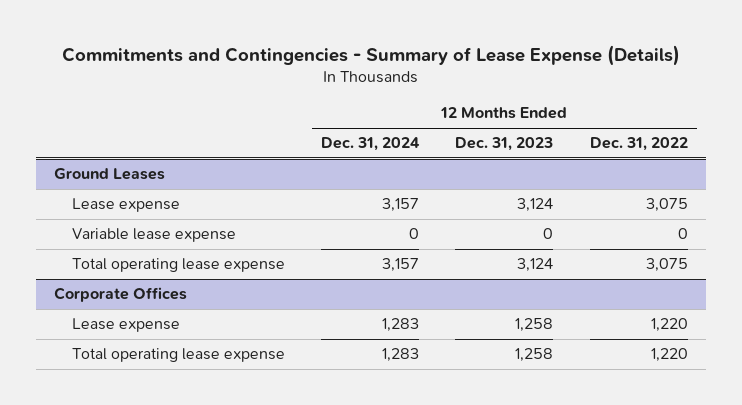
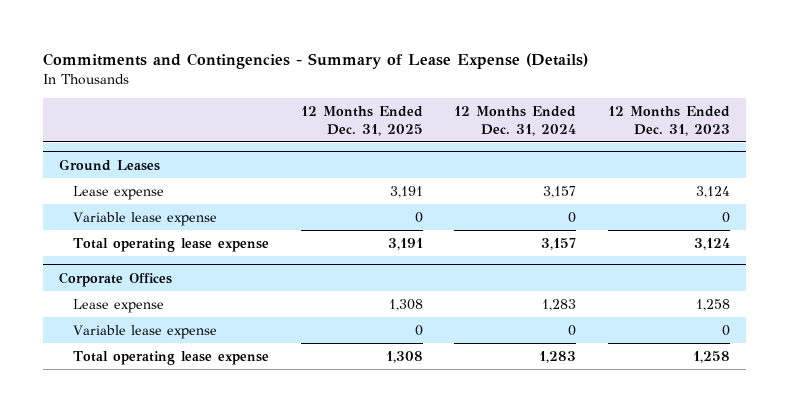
- | 12 Months Ended Dec. 31, 2024 | 12 Months Ended Dec. 31, 2023 | 12 Months Ended Dec. 31, 2022
+ | 12 Months Ended Dec. 31, 2025 | 12 Months Ended Dec. 31, 2024 | 12 Months Ended Dec. 31, 2023
@ Corporate Offices
+ Variable lease expense | 0 | 0 | 0

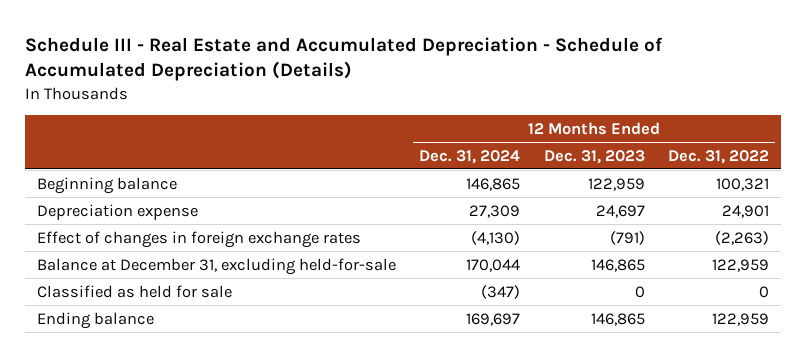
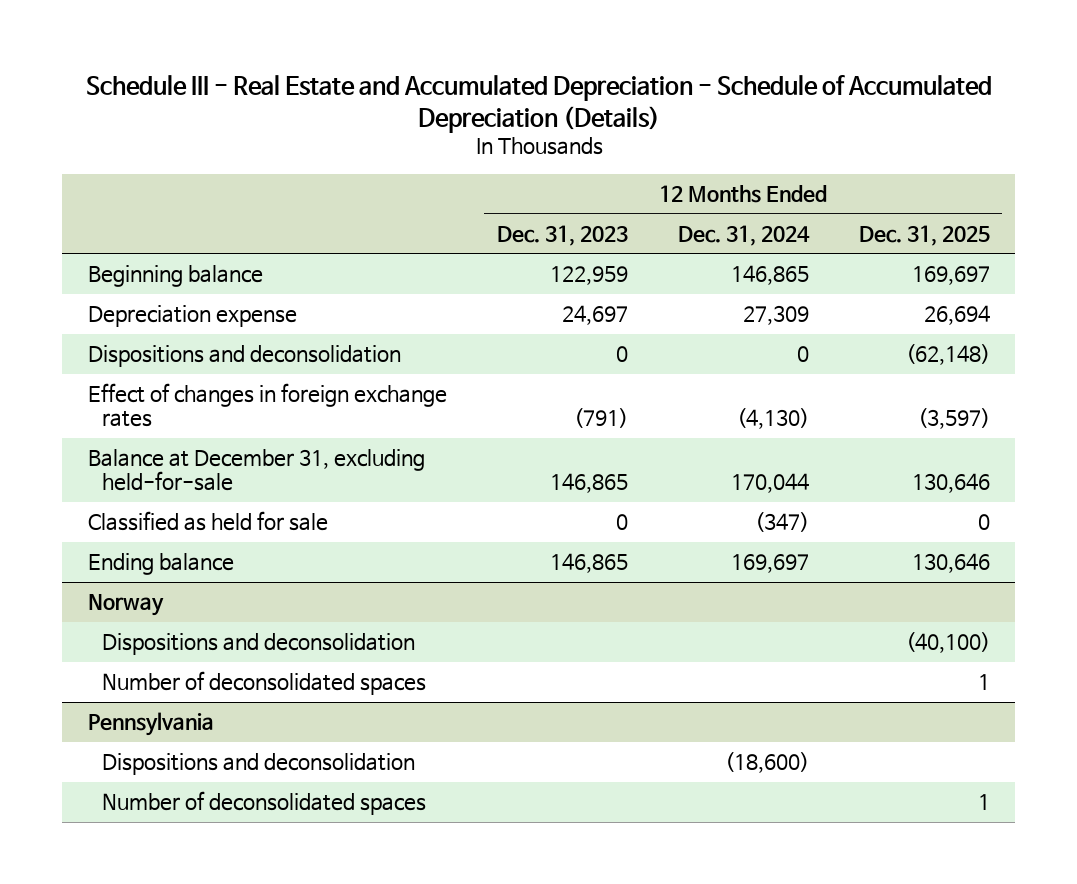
- | 12 Months Ended Dec. 31, 2024 | 12 Months Ended Dec. 31, 2023 | 12 Months Ended Dec. 31, 2022
+ | 12 Months Ended Dec. 31, 2023 | 12 Months Ended Dec. 31, 2024 | 12 Months Ended Dec. 31, 2025
+ Dispositions and deconsolidation | 0 | 0 | (62,148)
+ Norway
+ Dispositions and deconsolidation | | | (40,100)
+ Number of deconsolidated spaces | | | 1
+ Pennsylvania
+ Dispositions and deconsolidation | | (18,600) |
+ Number of deconsolidated spaces | | | 1

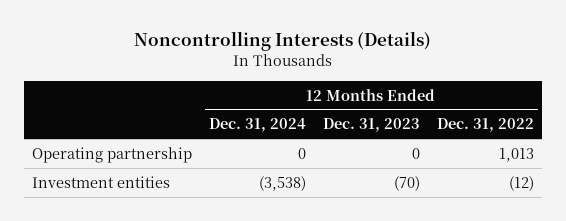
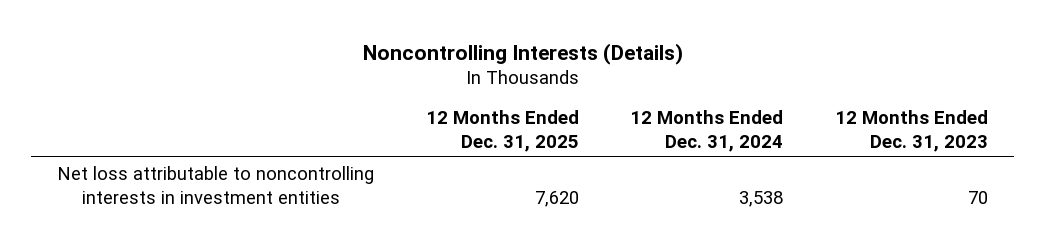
- | 12 Months Ended Dec. 31, 2024 | 12 Months Ended Dec. 31, 2023 | 12 Months Ended Dec. 31, 2022
+ | 12 Months Ended Dec. 31, 2025 | 12 Months Ended Dec. 31, 2024 | 12 Months Ended Dec. 31, 2023
- Operating partnership | 0 | 0 | 1,013
- Investment entities | (3,538) | (70) | (12)
+ Net loss attributable to noncontrolling interests in investment entities | 7,620 | 3,538 | 70

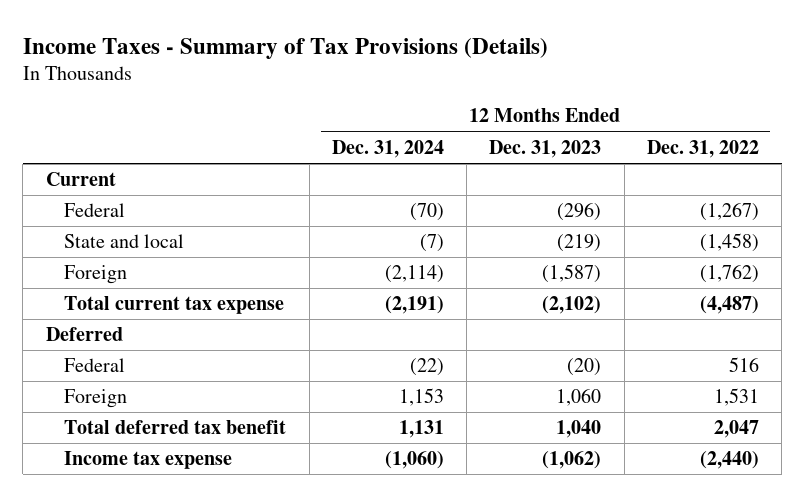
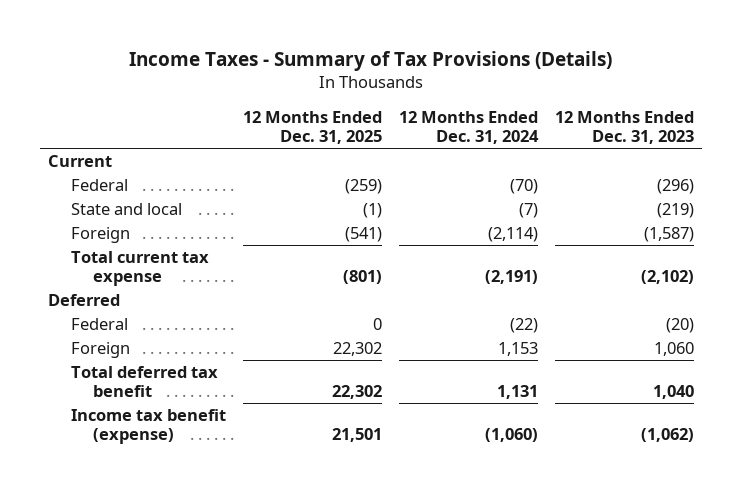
- | 12 Months Ended Dec. 31, 2024 | 12 Months Ended Dec. 31, 2023 | 12 Months Ended Dec. 31, 2022
+ | 12 Months Ended Dec. 31, 2025 | 12 Months Ended Dec. 31, 2024 | 12 Months Ended Dec. 31, 2023
- Income tax expense | (1,060) | (1,062) | (2,440)
+ Income tax benefit (expense) | 21,501 | (1,060) | (1,062)

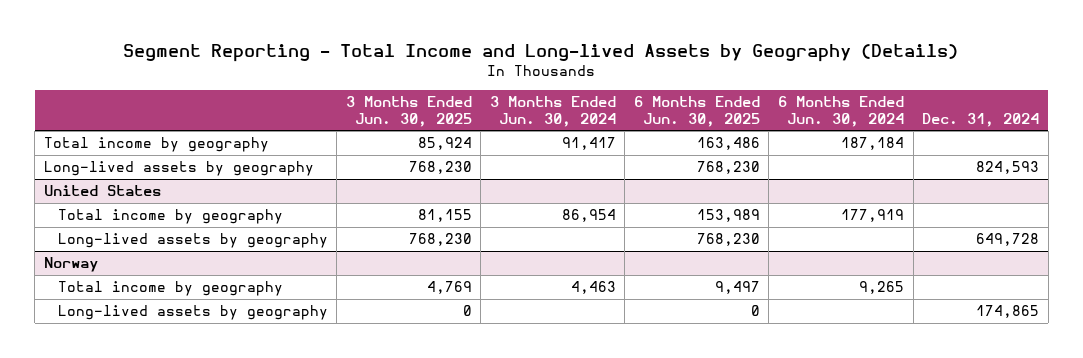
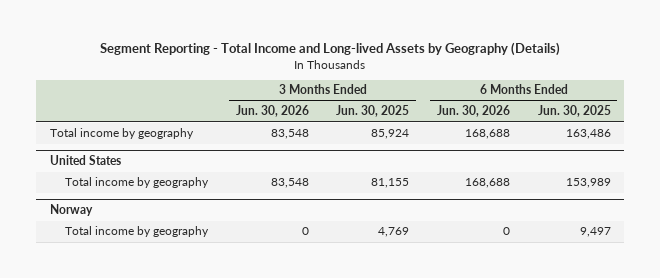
- | 3 Months Ended Jun. 30, 2025 | 3 Months Ended Jun. 30, 2024 | 6 Months Ended Jun. 30, 2025 | 6 Months Ended Jun. 30, 2024 | Dec. 31, 2024
+ | 3 Months Ended Jun. 30, 2026 | 3 Months Ended Jun. 30, 2025 | 6 Months Ended Jun. 30, 2026 | 6 Months Ended Jun. 30, 2025
- Long-lived assets by geography | 768,230 | | 768,230 | | 824,593
@ United States
- Long-lived assets by geography | 768,230 | | 768,230 | | 649,728
@ Norway
- Long-lived assets by geography | 0 | | 0 | | 174,865

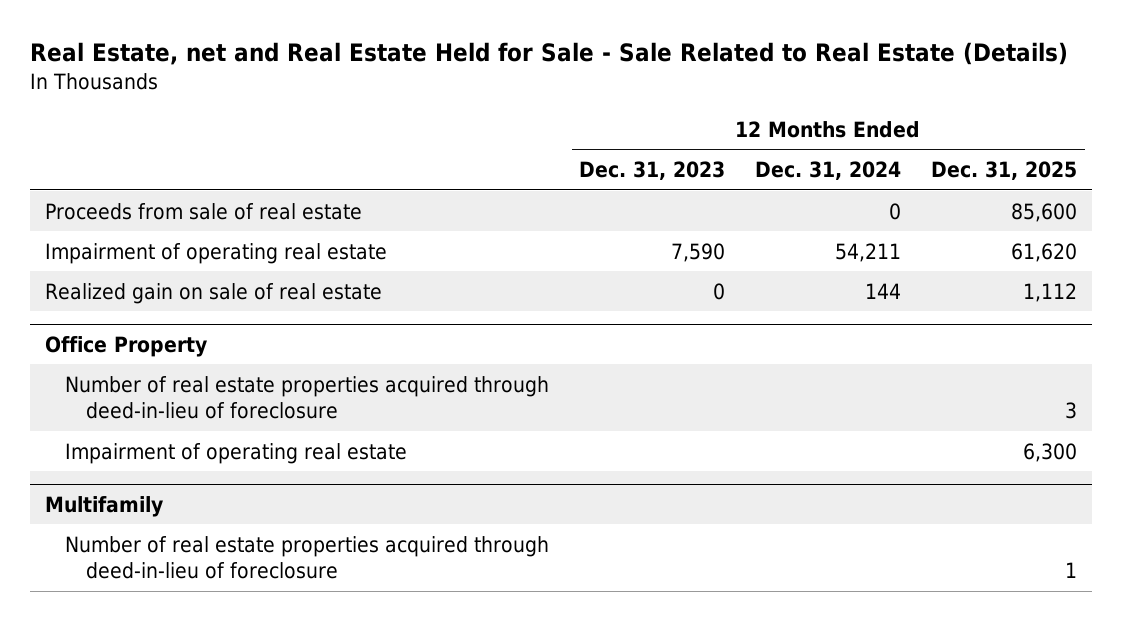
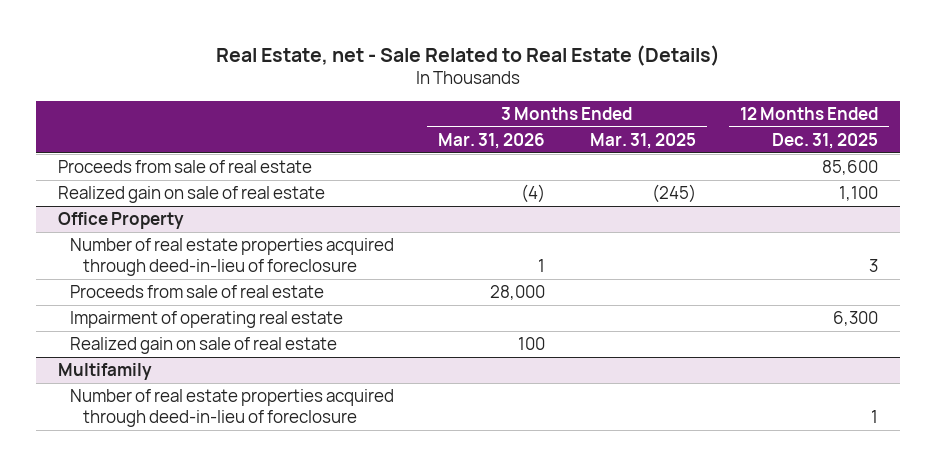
- Real Estate, net and Real Estate Held for Sale - Sale Related to Real Estate (Details)
+ Real Estate, net - Sale Related to Real Estate (Details)
- | 12 Months Ended Dec. 31, 2023 | 12 Months Ended Dec. 31, 2024 | 12 Months Ended Dec. 31, 2025
+ | 3 Months Ended Mar. 31, 2026 | 3 Months Ended Mar. 31, 2025 | 12 Months Ended Dec. 31, 2025
- Impairment of operating real estate | 7,590 | 54,211 | 61,620
- Realized gain on sale of real estate | 0 | 144 | 1,112
+ Realized gain on sale of real estate | (4) | (245) | 1,100
@ Office Property
+ Proceeds from sale of real estate | 28,000 | |
+ Realized gain on sale of real estate | 100 | |

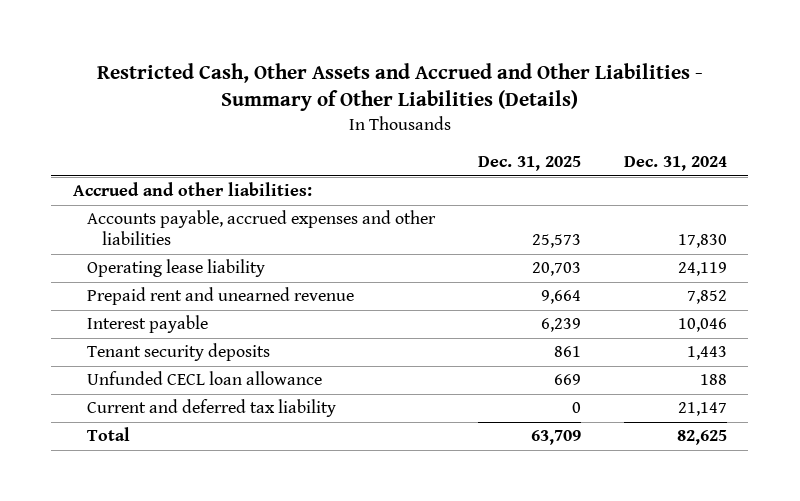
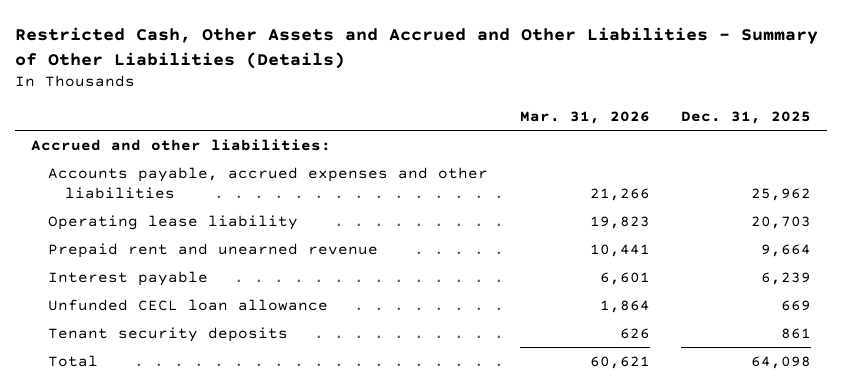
- | Dec. 31, 2025 | Dec. 31, 2024
+ | Mar. 31, 2026 | Dec. 31, 2025
- Accounts payable, accrued expenses and other liabilities | 25,573 | 17,830
+ Accounts payable, accrued expenses and other liabilities | 21,266 | 25,962
- Current and deferred tax liability | 0 | 21,147
- Total | 63,709 | 82,625
moved down: Tenant security deposits | 626 | 861
+ Total | 60,621 | 64,098

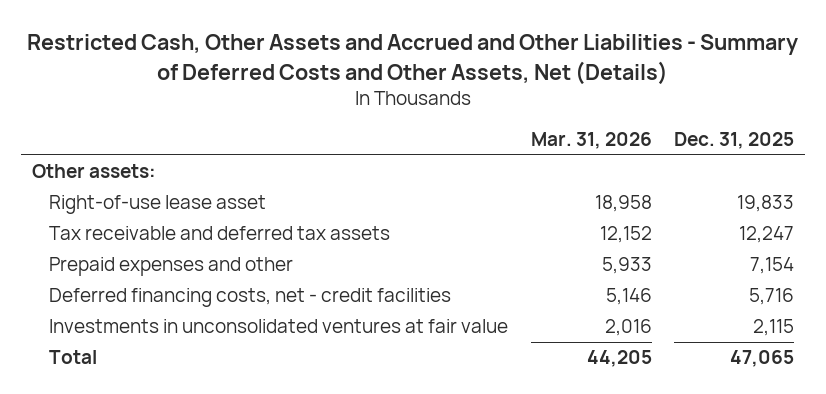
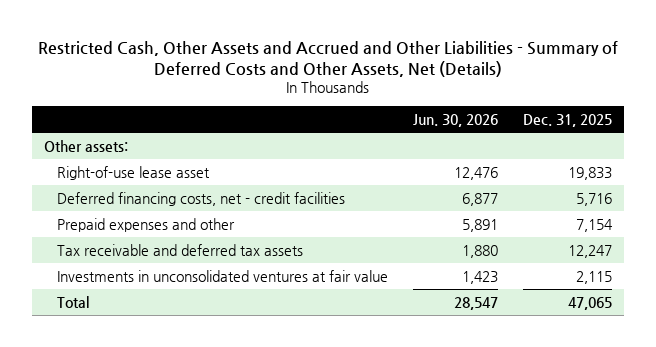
- | Mar. 31, 2026 | Dec. 31, 2025
+ | Jun. 30, 2026 | Dec. 31, 2025
moved down: Prepaid expenses and other | 5,891 | 7,154
moved down: Tax receivable and deferred tax assets | 1,880 | 12,247

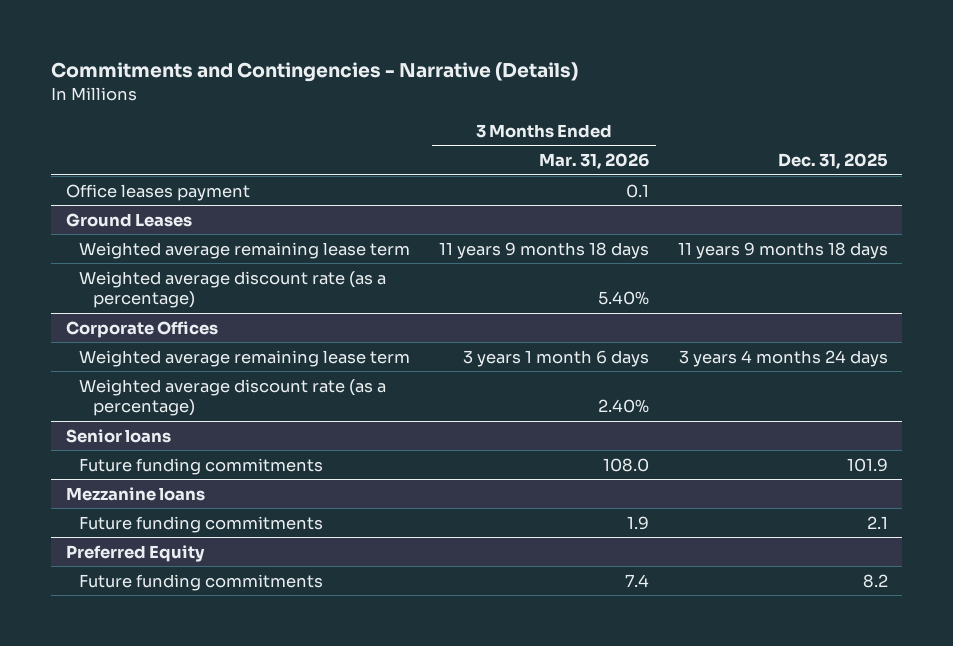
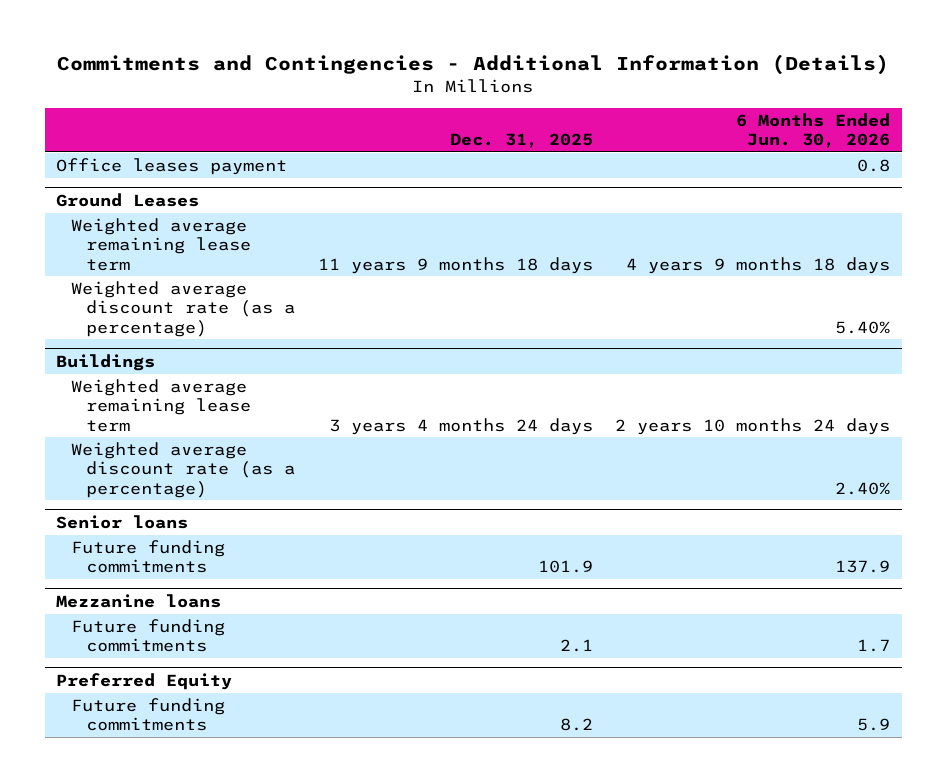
- Commitments and Contingencies - Narrative (Details)
+ Commitments and Contingencies - Additional Information (Details)
- | 3 Months Ended Mar. 31, 2026 | Dec. 31, 2025
+ | Dec. 31, 2025 | 6 Months Ended Jun. 30, 2026
- Corporate Offices
+ Buildings

